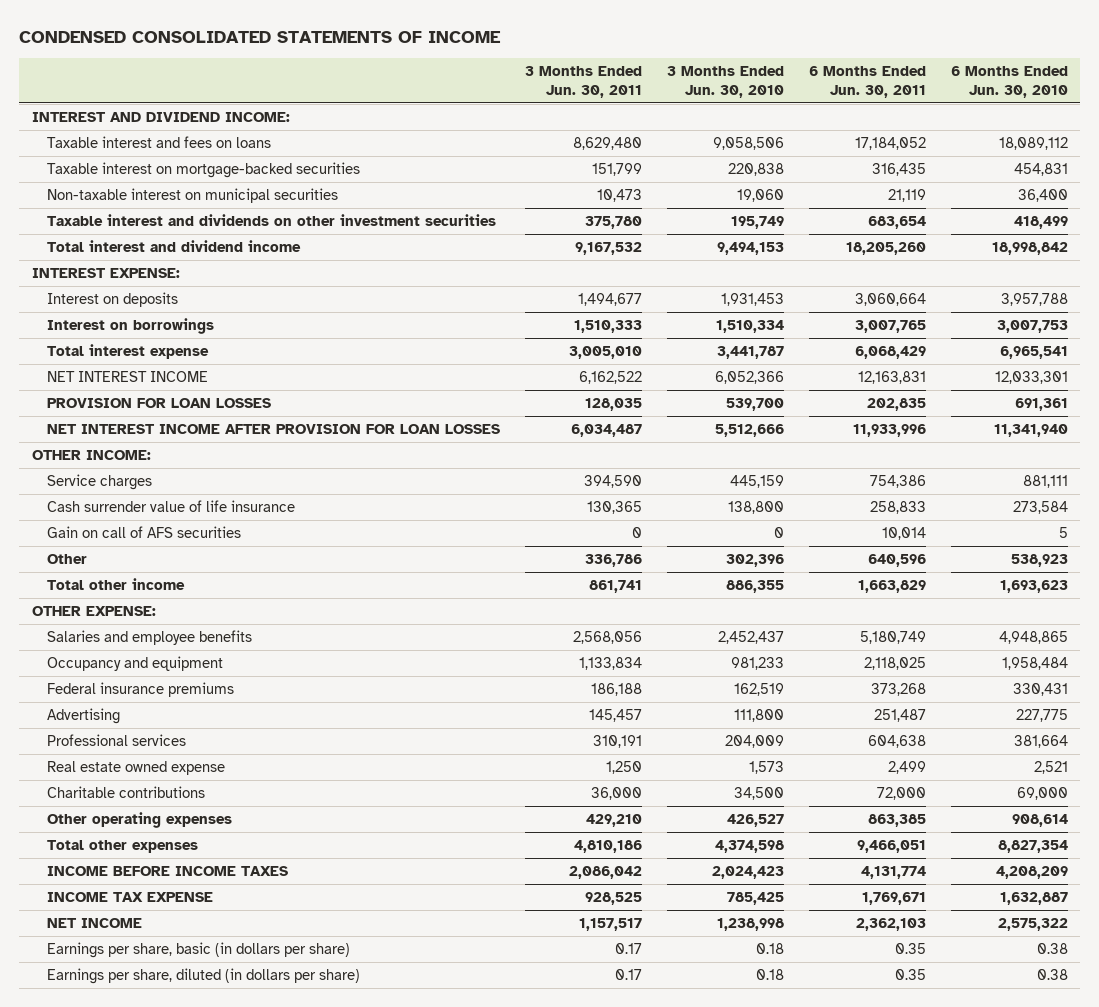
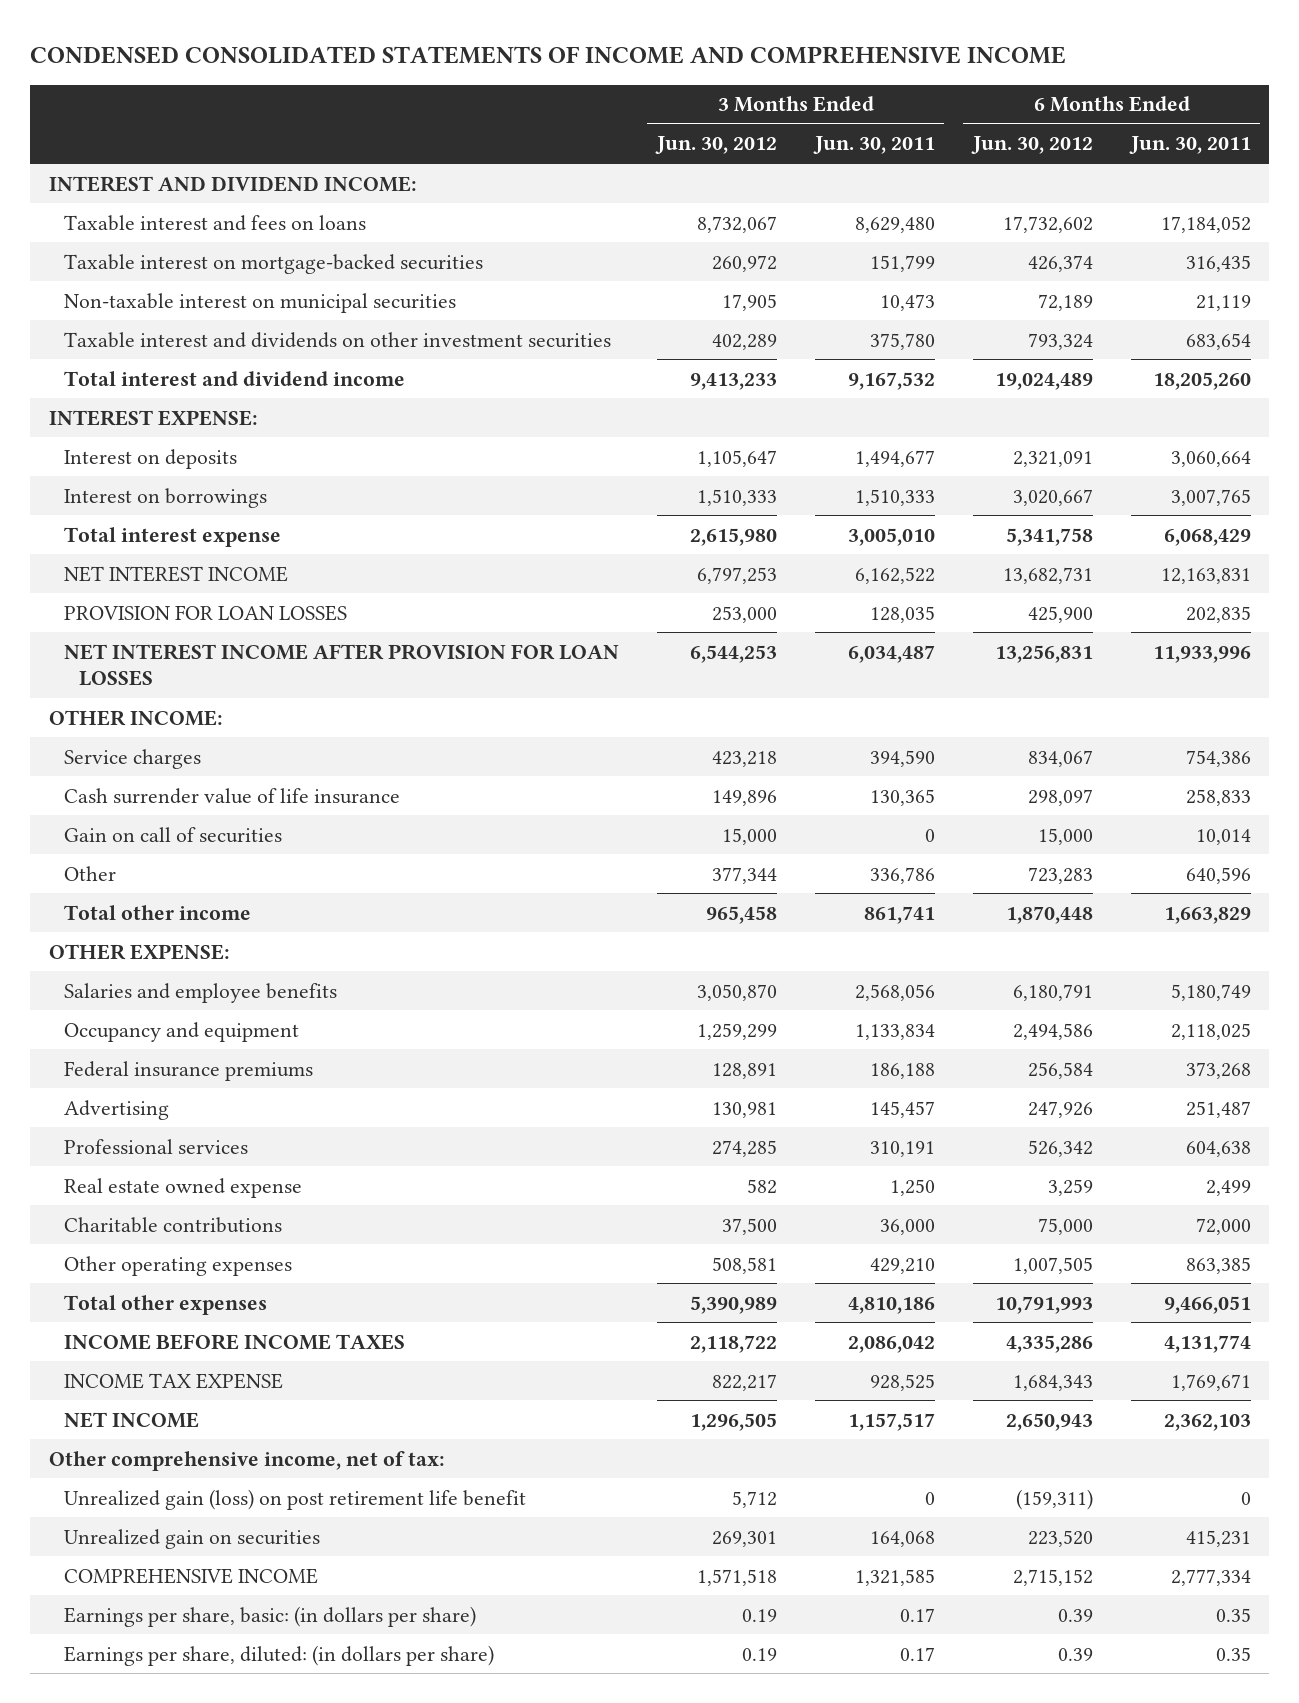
- CONDENSED CONSOLIDATED STATEMENTS OF INCOME
+ CONDENSED CONSOLIDATED STATEMENTS OF INCOME AND COMPREHENSIVE INCOME
- | 3 Months Ended Jun. 30, 2011 | 3 Months Ended Jun. 30, 2010 | 6 Months Ended Jun. 30, 2011 | 6 Months Ended Jun. 30, 2010
+ | 3 Months Ended Jun. 30, 2012 | 3 Months Ended Jun. 30, 2011 | 6 Months Ended Jun. 30, 2012 | 6 Months Ended Jun. 30, 2011
- Gain on call of AFS securities | 0 | 0 | 10,014 | 5
+ Gain on call of securities | 15,000 | 0 | 15,000 | 10,014
- Earnings per share, basic (in dollars per share) | 0.17 | 0.18 | 0.35 | 0.38
- Earnings per share, diluted (in dollars per share) | 0.17 | 0.18 | 0.35 | 0.38
+ Other comprehensive income, net of tax:
+ Unrealized gain (loss) on post retirement life benefit | 5,712 | 0 | (159,311) | 0
+ Unrealized gain on securities | 269,301 | 164,068 | 223,520 | 415,231
+ COMPREHENSIVE INCOME | 1,571,518 | 1,321,585 | 2,715,152 | 2,777,334
+ Earnings per share, basic: (in dollars per share) | 0.19 | 0.17 | 0.39 | 0.35
+ Earnings per share, diluted: (in dollars per share) | 0.19 | 0.17 | 0.39 | 0.35

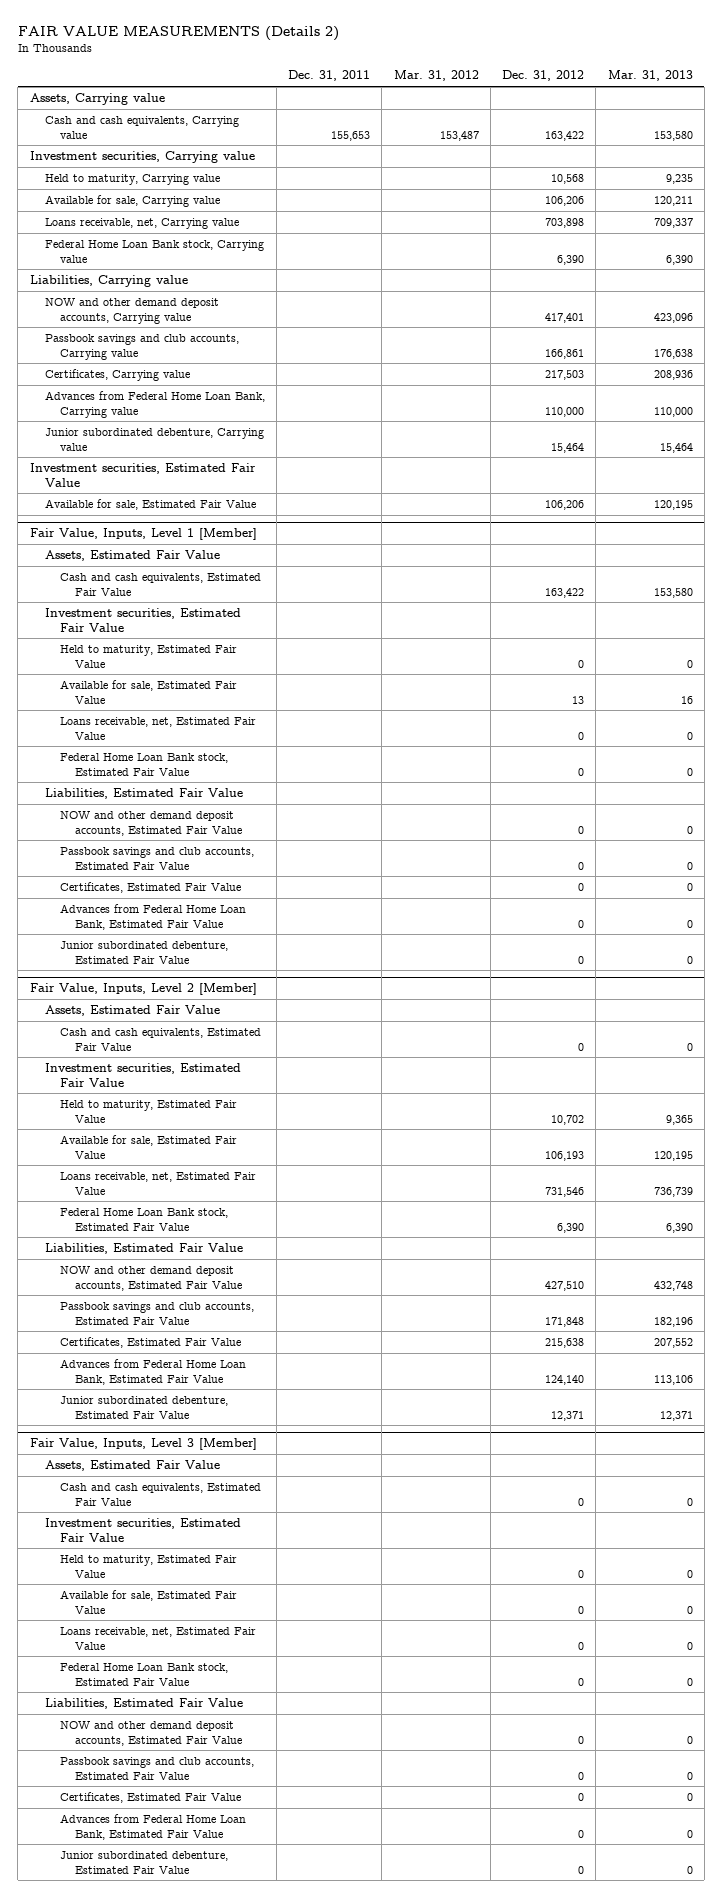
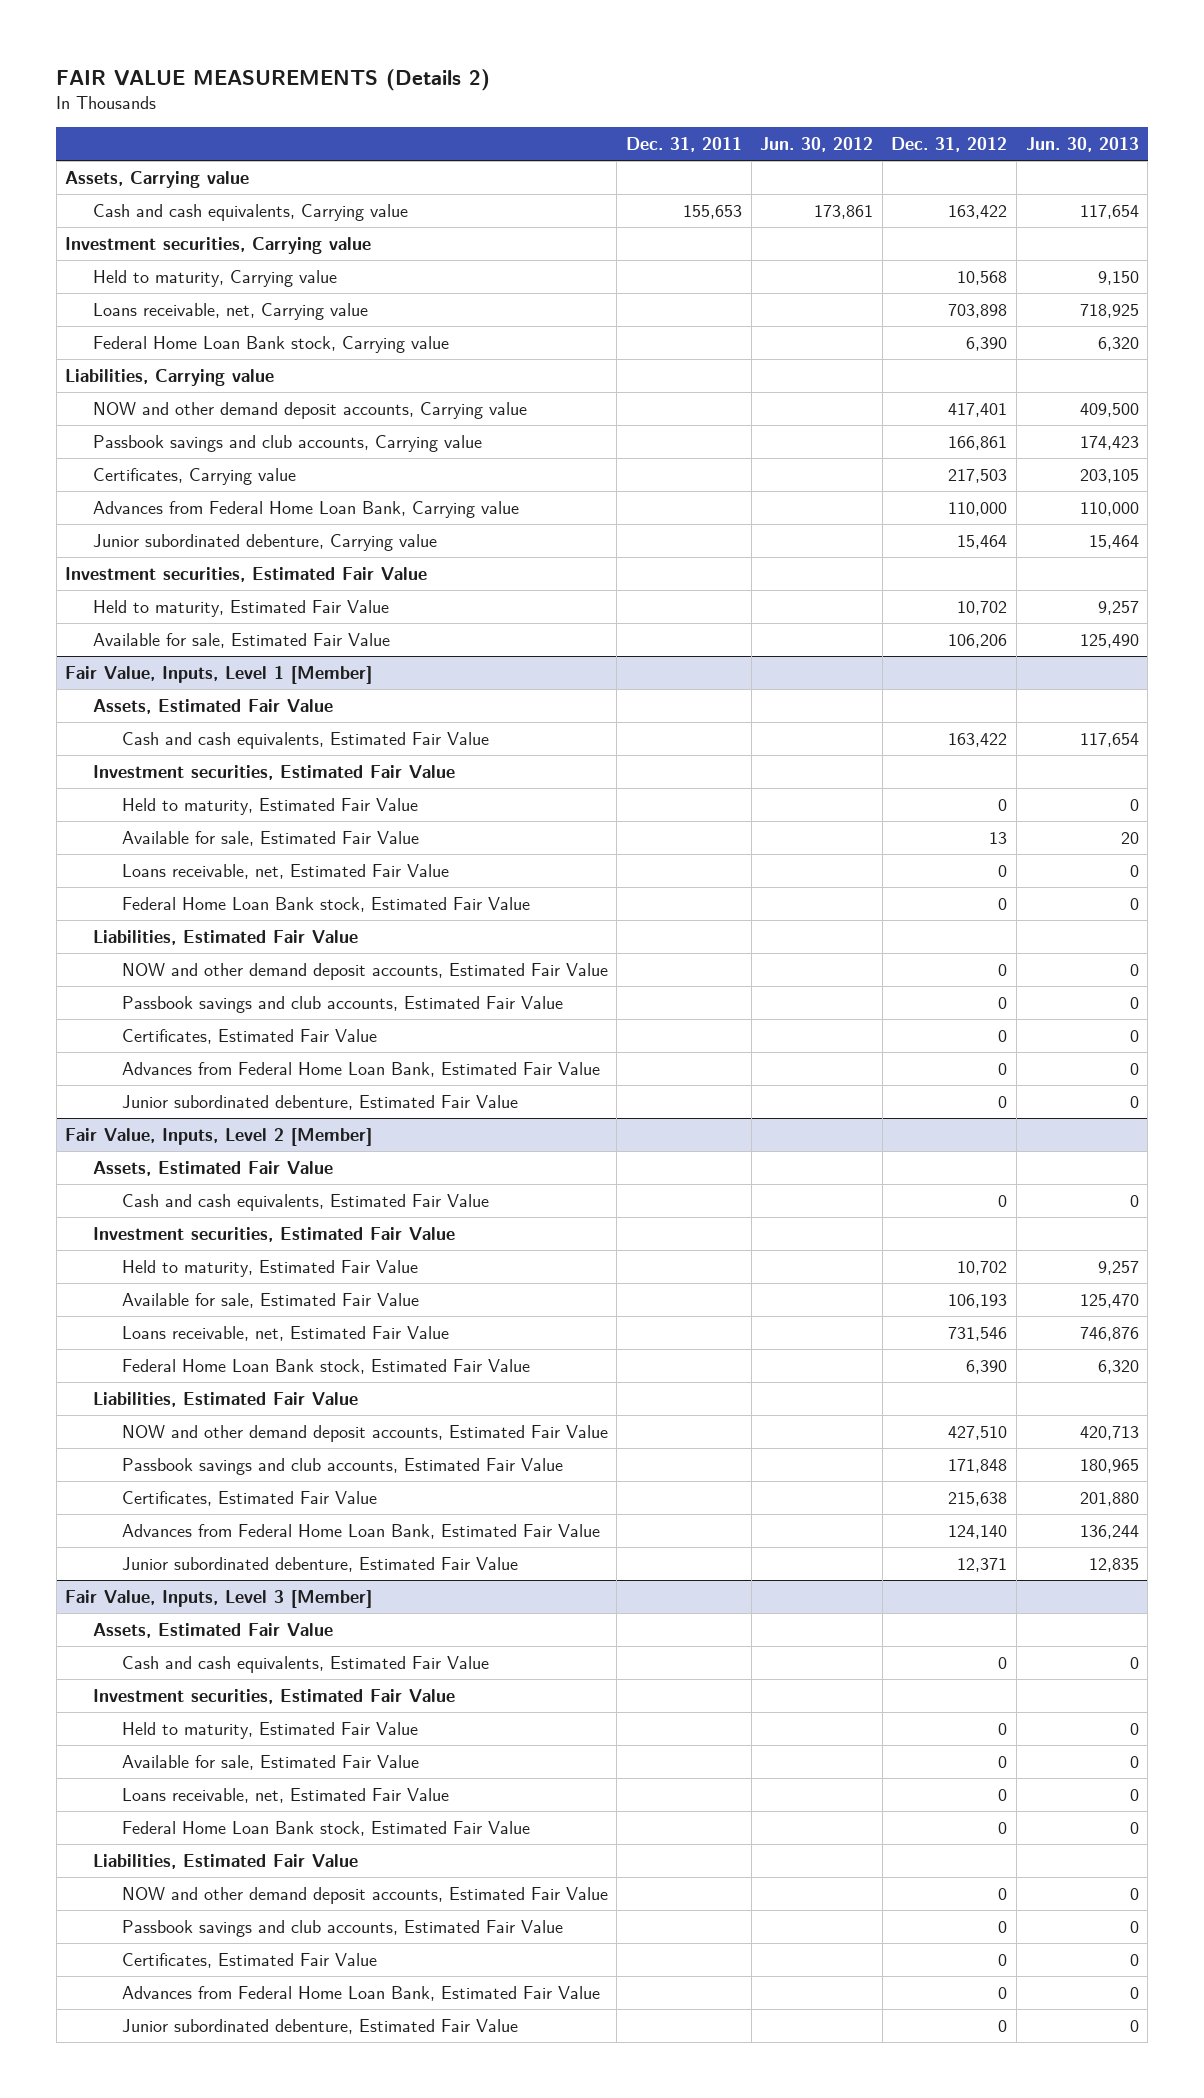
- | Dec. 31, 2011 | Mar. 31, 2012 | Dec. 31, 2012 | Mar. 31, 2013
+ | Dec. 31, 2011 | Jun. 30, 2012 | Dec. 31, 2012 | Jun. 30, 2013
- Available for sale, Carrying value | | | 106,206 | 120,211
+ Held to maturity, Estimated Fair Value | | | 10,702 | 9,257

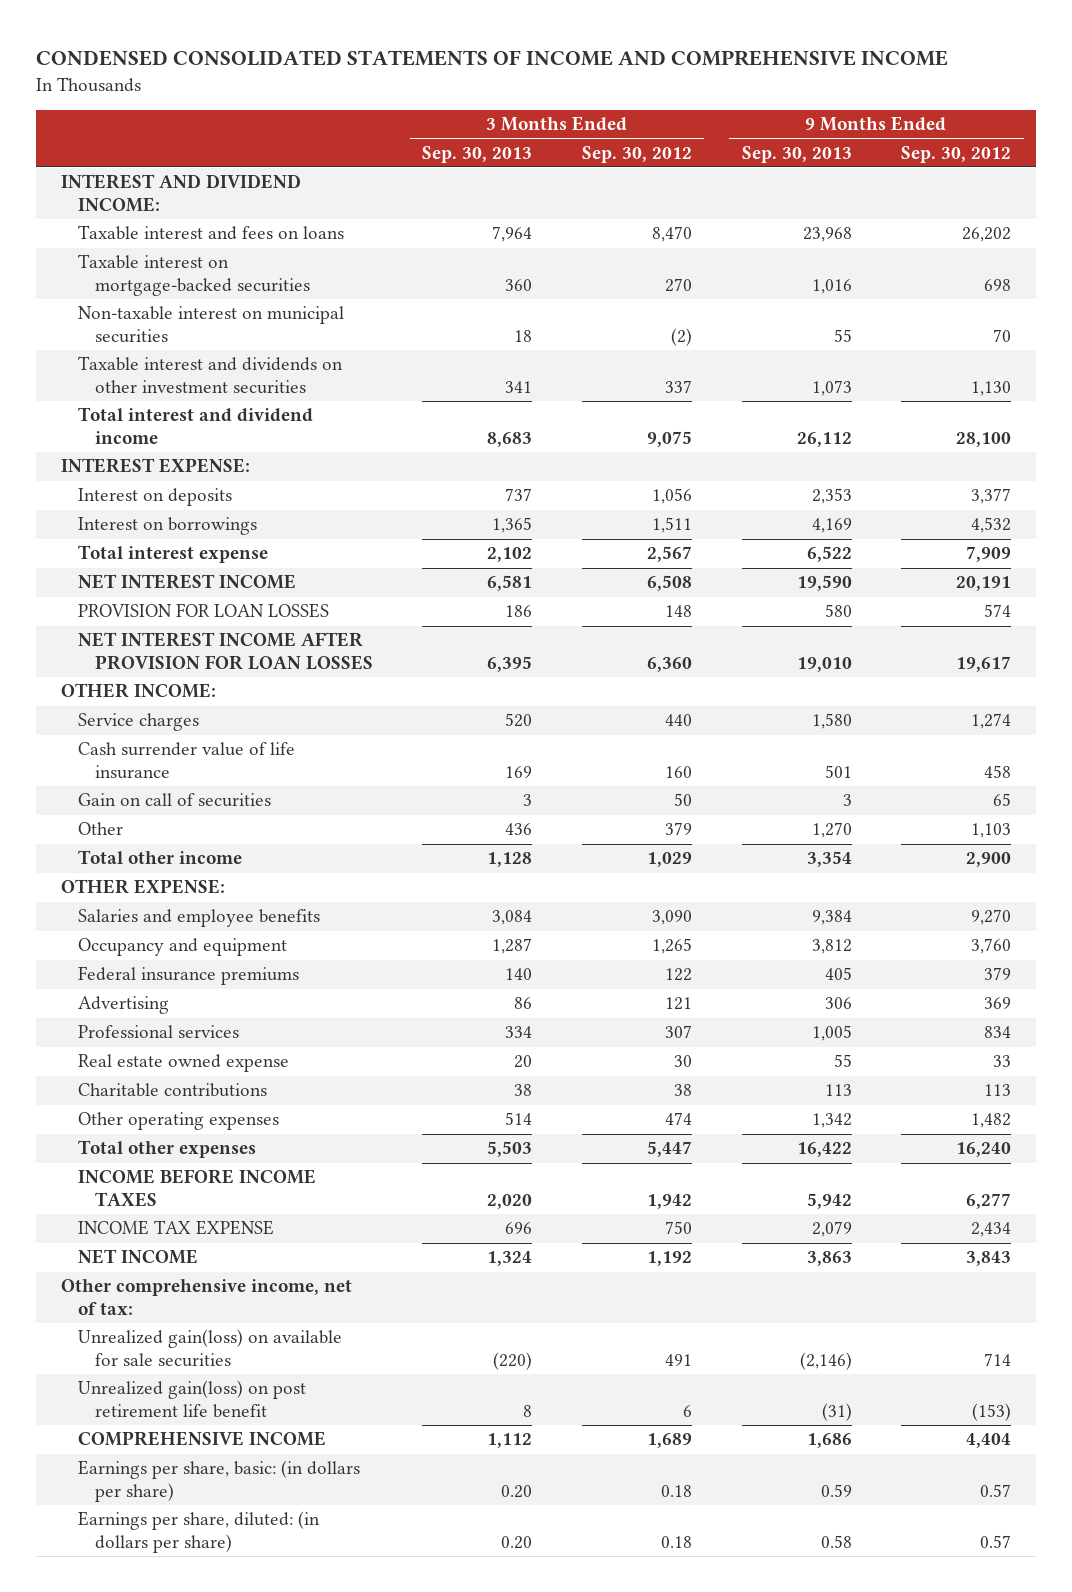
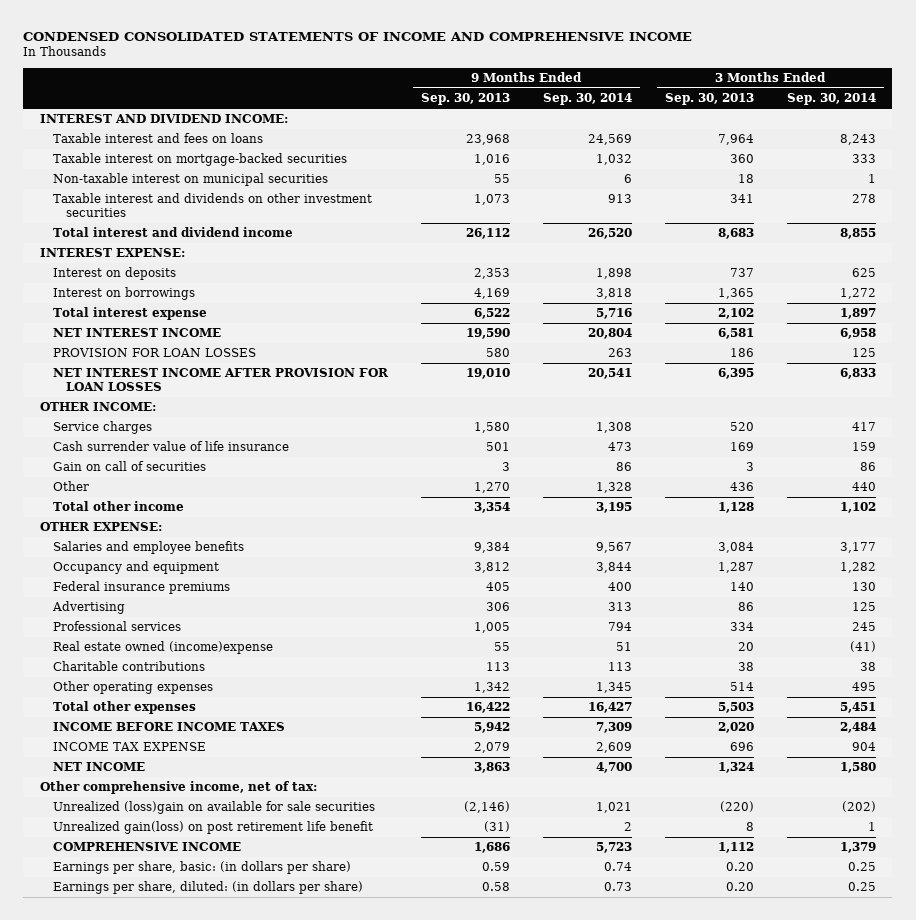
- | 3 Months Ended Sep. 30, 2013 | 3 Months Ended Sep. 30, 2012 | 9 Months Ended Sep. 30, 2013 | 9 Months Ended Sep. 30, 2012
+ | 9 Months Ended Sep. 30, 2013 | 9 Months Ended Sep. 30, 2014 | 3 Months Ended Sep. 30, 2013 | 3 Months Ended Sep. 30, 2014
- Real estate owned expense | 20 | 30 | 55 | 33
+ Real estate owned (income)expense | 55 | 51 | 20 | (41)
- Unrealized gain(loss) on available for sale securities | (220) | 491 | (2,146) | 714
+ Unrealized (loss)gain on available for sale securities | (2,146) | 1,021 | (220) | (202)

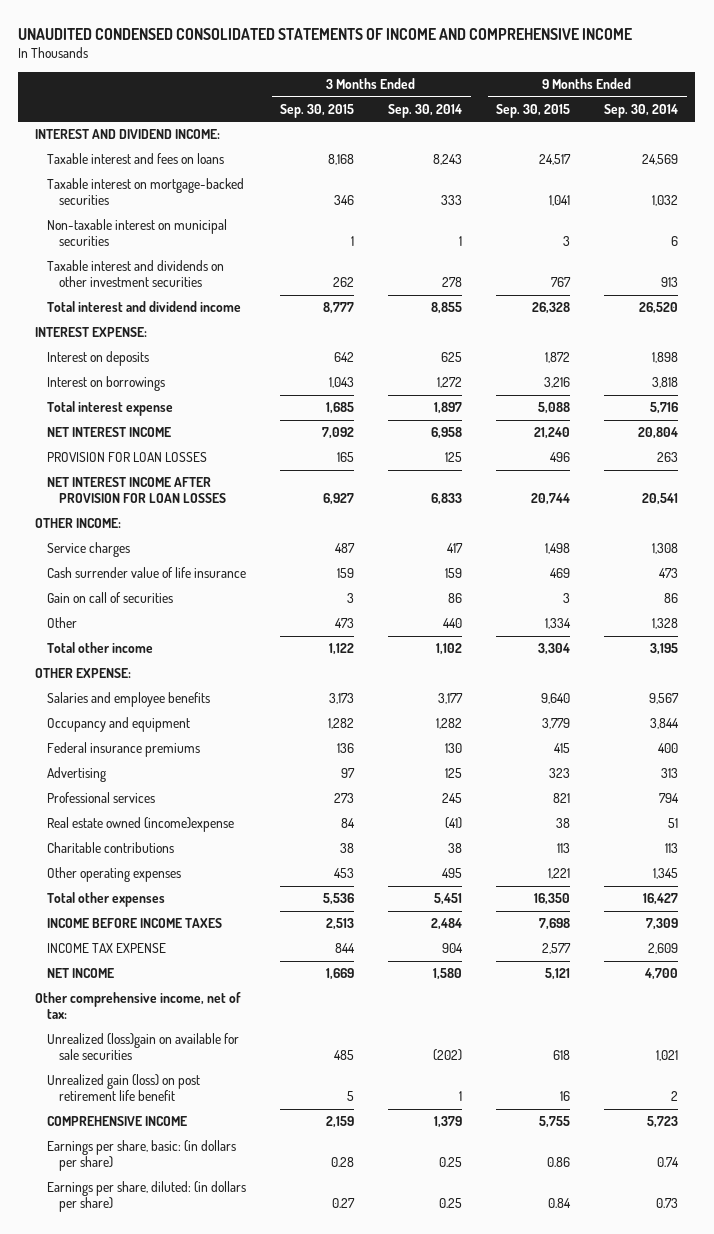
- CONDENSED CONSOLIDATED STATEMENTS OF INCOME AND COMPREHENSIVE INCOME
+ UNAUDITED CONDENSED CONSOLIDATED STATEMENTS OF INCOME AND COMPREHENSIVE INCOME
- | 9 Months Ended Sep. 30, 2013 | 9 Months Ended Sep. 30, 2014 | 3 Months Ended Sep. 30, 2013 | 3 Months Ended Sep. 30, 2014
+ | 3 Months Ended Sep. 30, 2015 | 3 Months Ended Sep. 30, 2014 | 9 Months Ended Sep. 30, 2015 | 9 Months Ended Sep. 30, 2014
- Unrealized gain(loss) on post retirement life benefit | (31) | 2 | 8 | 1
+ Unrealized gain (loss) on post retirement life benefit | 5 | 1 | 16 | 2

